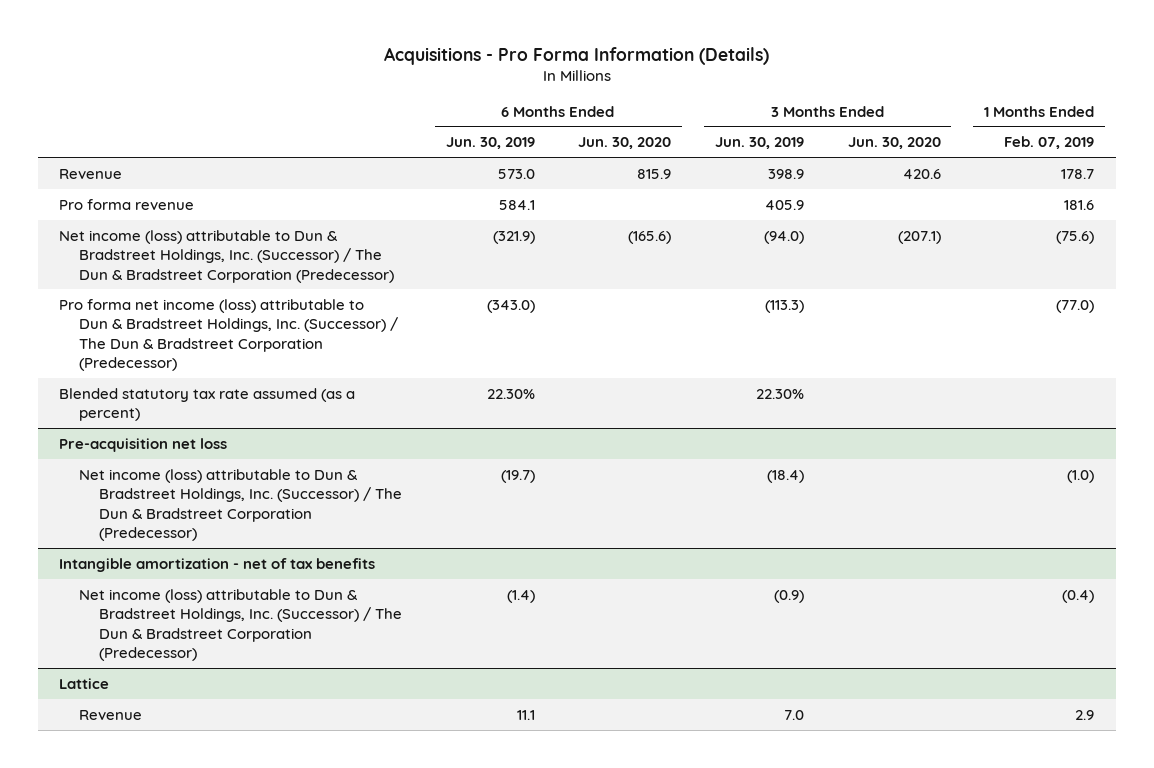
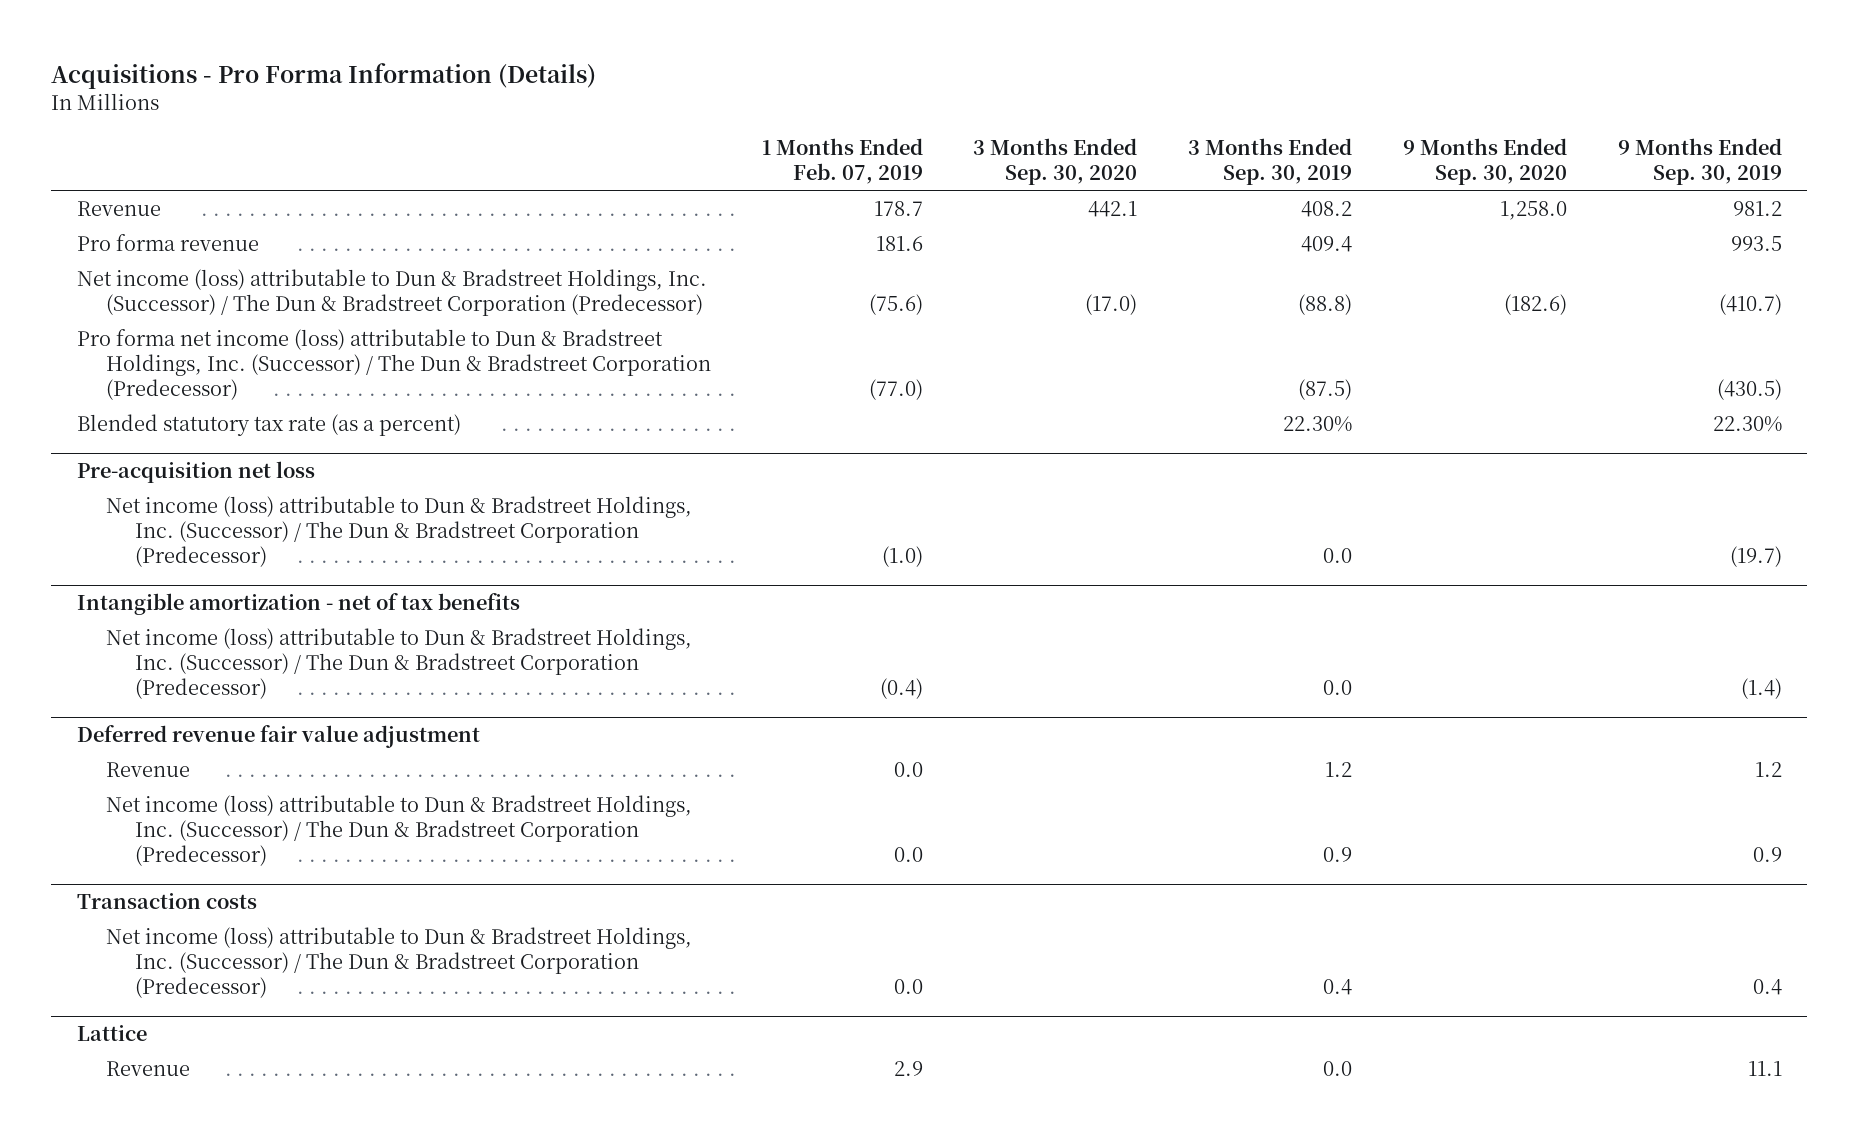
- | 6 Months Ended Jun. 30, 2019 | 6 Months Ended Jun. 30, 2020 | 3 Months Ended Jun. 30, 2019 | 3 Months Ended Jun. 30, 2020 | 1 Months Ended Feb. 07, 2019
+ | 1 Months Ended Feb. 07, 2019 | 3 Months Ended Sep. 30, 2020 | 3 Months Ended Sep. 30, 2019 | 9 Months Ended Sep. 30, 2020 | 9 Months Ended Sep. 30, 2019
- Blended statutory tax rate assumed (as a percent) | 22.30% | | 22.30% | |
+ Blended statutory tax rate (as a percent) | | | 22.30% | | 22.30%
+ Deferred revenue fair value adjustment
+ Revenue | 0.0 | | 1.2 | | 1.2
+ Net income (loss) attributable to Dun & Bradstreet Holdings, Inc. (Successor) / The Dun & Bradstreet Corporation (Predecessor) | 0.0 | | 0.9 | | 0.9
+ Transaction costs
+ Net income (loss) attributable to Dun & Bradstreet Holdings, Inc. (Successor) / The Dun & Bradstreet Corporation (Predecessor) | 0.0 | | 0.4 | | 0.4

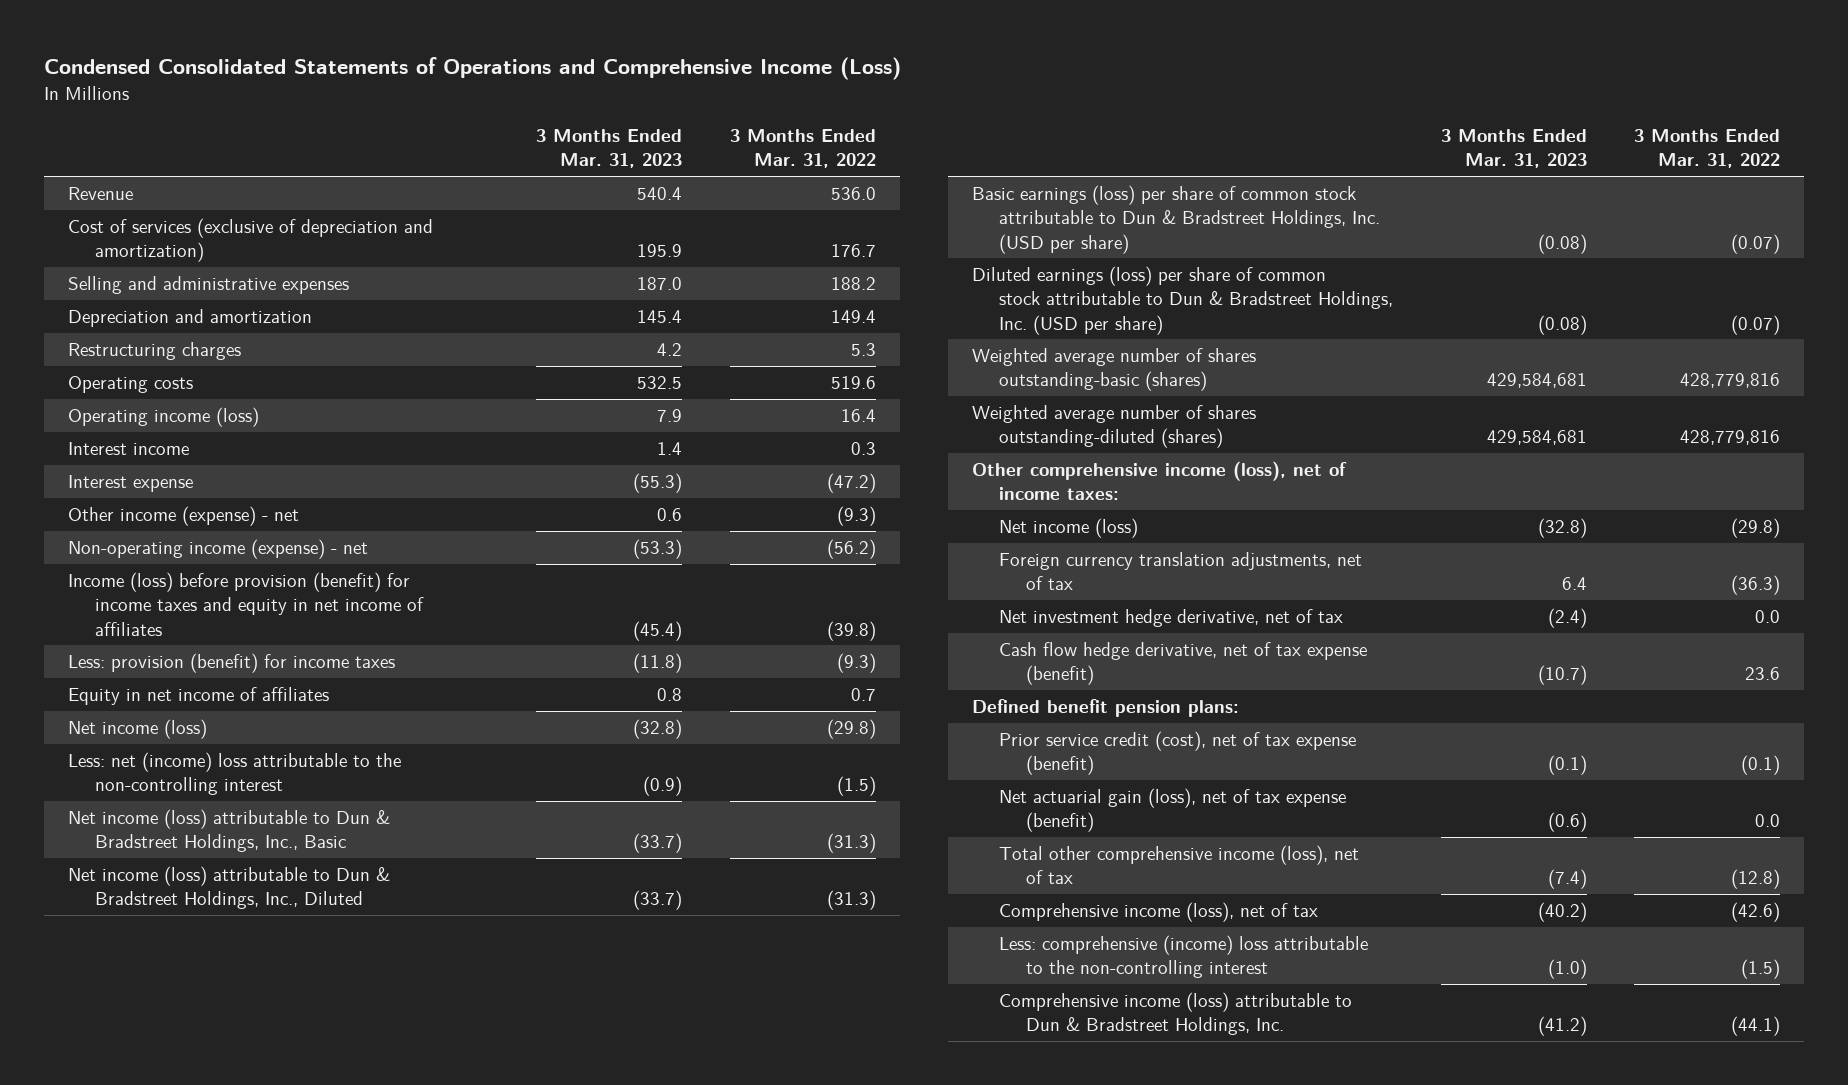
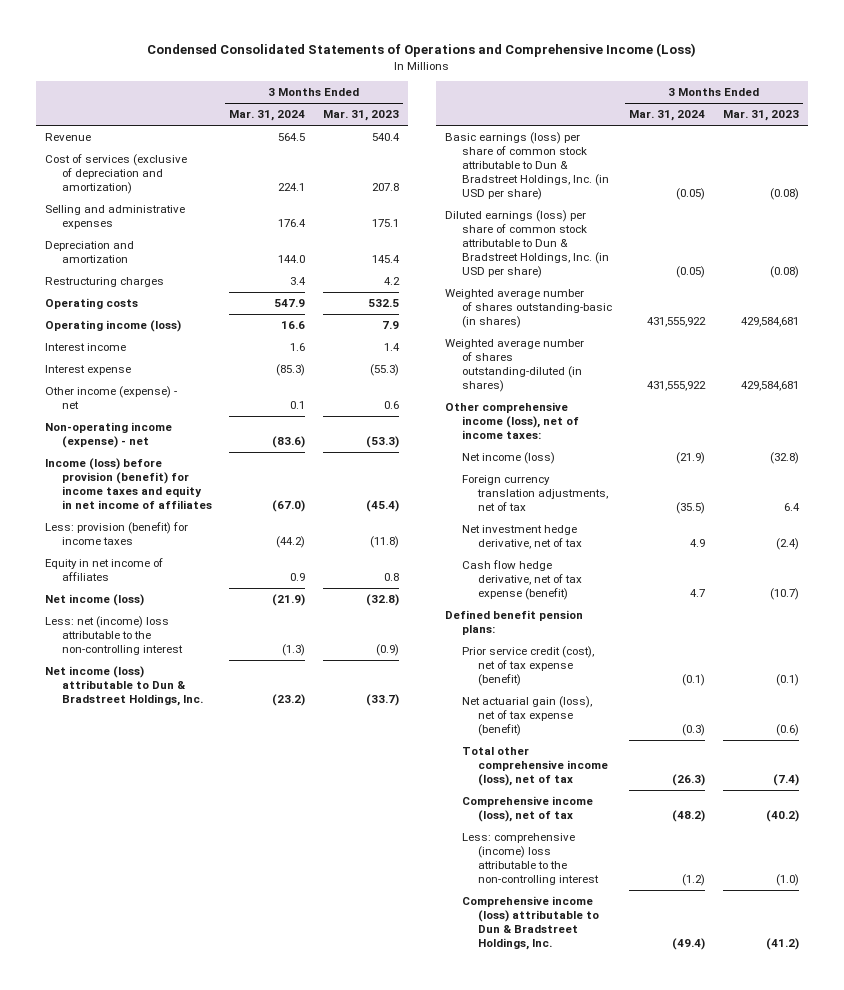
- | 3 Months Ended Mar. 31, 2023 | 3 Months Ended Mar. 31, 2022
+ | 3 Months Ended Mar. 31, 2024 | 3 Months Ended Mar. 31, 2023
- Cost of services (exclusive of depreciation and amortization) | 195.9 | 176.7
- Selling and administrative expenses | 187.0 | 188.2
+ Cost of services (exclusive of depreciation and amortization) | 224.1 | 207.8
+ Selling and administrative expenses | 176.4 | 175.1
- Net income (loss) attributable to Dun & Bradstreet Holdings, Inc., Basic | (33.7) | (31.3)
- Net income (loss) attributable to Dun & Bradstreet Holdings, Inc., Diluted | (33.7) | (31.3)
- Basic earnings (loss) per share of common stock attributable to Dun & Bradstreet Holdings, Inc. (USD per share) | (0.08) | (0.07)
- Diluted earnings (loss) per share of common stock attributable to Dun & Bradstreet Holdings, Inc. (USD per share) | (0.08) | (0.07)
- Weighted average number of shares outstanding-basic (shares) | 429,584,681 | 428,779,816
- Weighted average number of shares outstanding-diluted (shares) | 429,584,681 | 428,779,816
+ Net income (loss) attributable to Dun & Bradstreet Holdings, Inc. | (23.2) | (33.7)
+ Basic earnings (loss) per share of common stock attributable to Dun & Bradstreet Holdings, Inc. (in USD per share) | (0.05) | (0.08)
+ Diluted earnings (loss) per share of common stock attributable to Dun & Bradstreet Holdings, Inc. (in USD per share) | (0.05) | (0.08)
+ Weighted average number of shares outstanding-basic (in shares) | 431,555,922 | 429,584,681
+ Weighted average number of shares outstanding-diluted (in shares) | 431,555,922 | 429,584,681

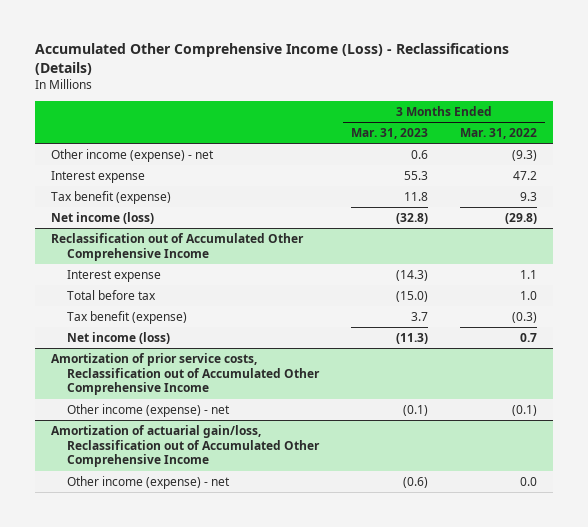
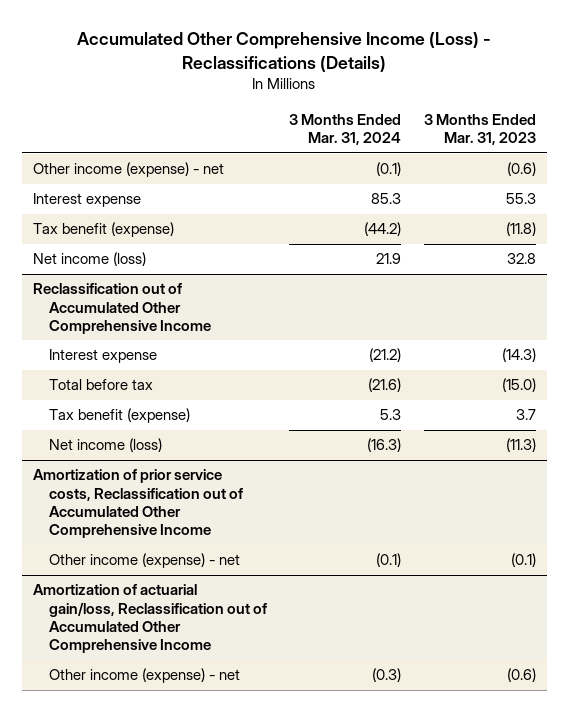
- | 3 Months Ended Mar. 31, 2023 | 3 Months Ended Mar. 31, 2022
+ | 3 Months Ended Mar. 31, 2024 | 3 Months Ended Mar. 31, 2023
- Other income (expense) - net | 0.6 | (9.3)
+ Other income (expense) - net | (0.1) | (0.6)
- Tax benefit (expense) | 11.8 | 9.3
- Net income (loss) | (32.8) | (29.8)
+ Tax benefit (expense) | (44.2) | (11.8)
+ Net income (loss) | 21.9 | 32.8

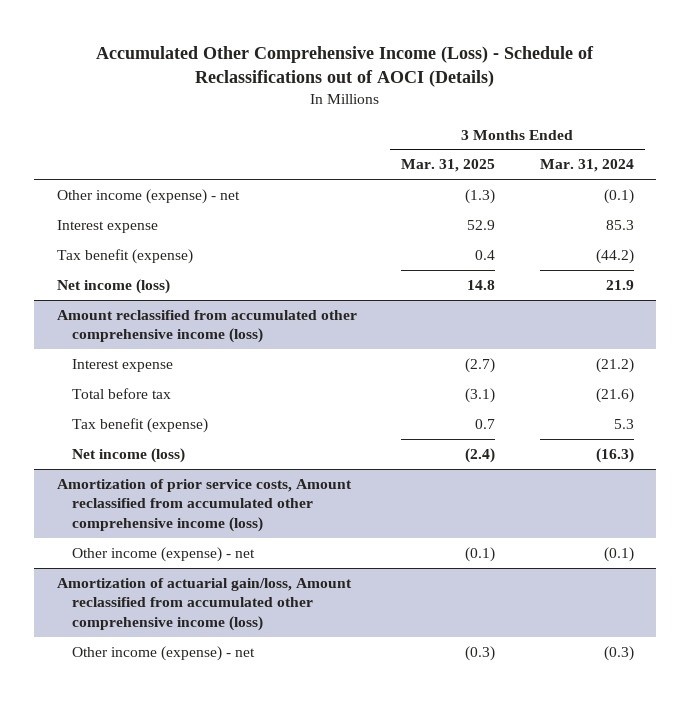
- Accumulated Other Comprehensive Income (Loss) - Reclassifications (Details)
+ Accumulated Other Comprehensive Income (Loss) - Schedule of Reclassifications out of AOCI (Details)
- | 3 Months Ended Mar. 31, 2024 | 3 Months Ended Mar. 31, 2023
+ | 3 Months Ended Mar. 31, 2025 | 3 Months Ended Mar. 31, 2024
- Reclassification out of Accumulated Other Comprehensive Income
+ Amount reclassified from accumulated other comprehensive income (loss)
- Amortization of prior service costs, Reclassification out of Accumulated Other Comprehensive Income
+ Amortization of prior service costs, Amount reclassified from accumulated other comprehensive income (loss)
- Amortization of actuarial gain/loss, Reclassification out of Accumulated Other Comprehensive Income
+ Amortization of actuarial gain/loss, Amount reclassified from accumulated other comprehensive income (loss)

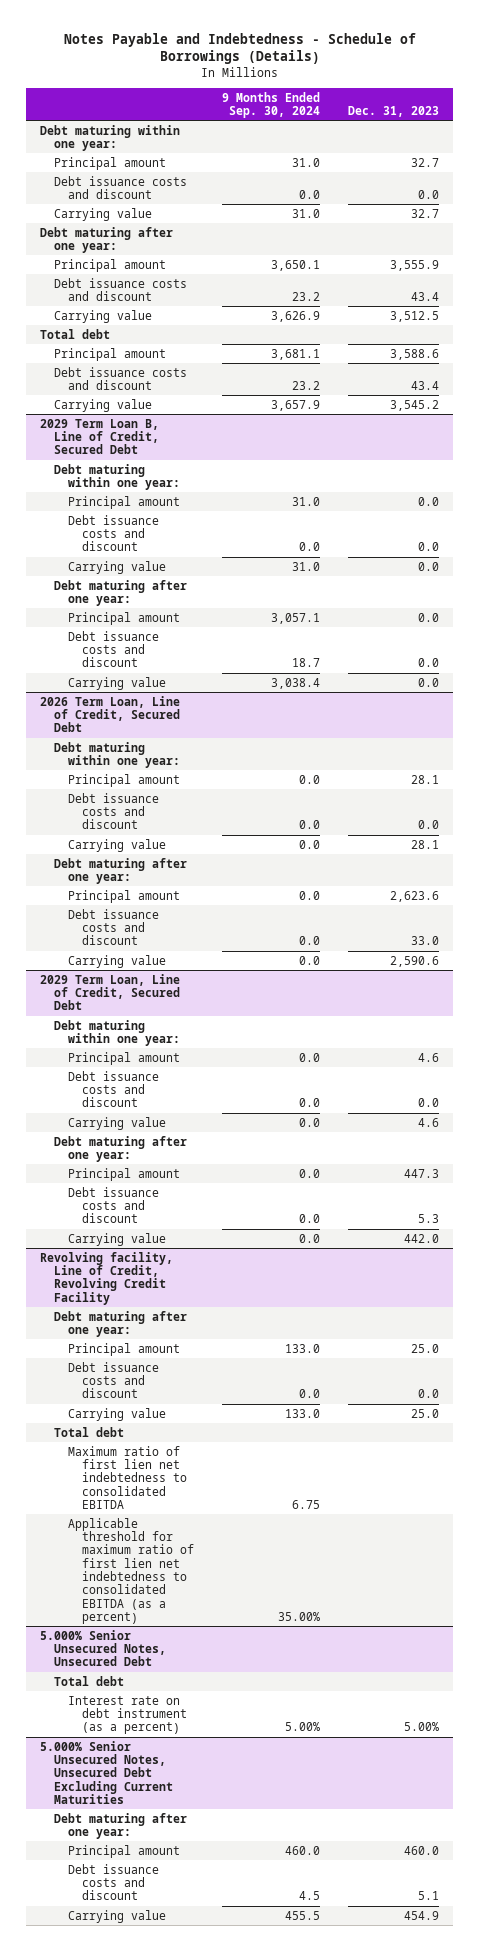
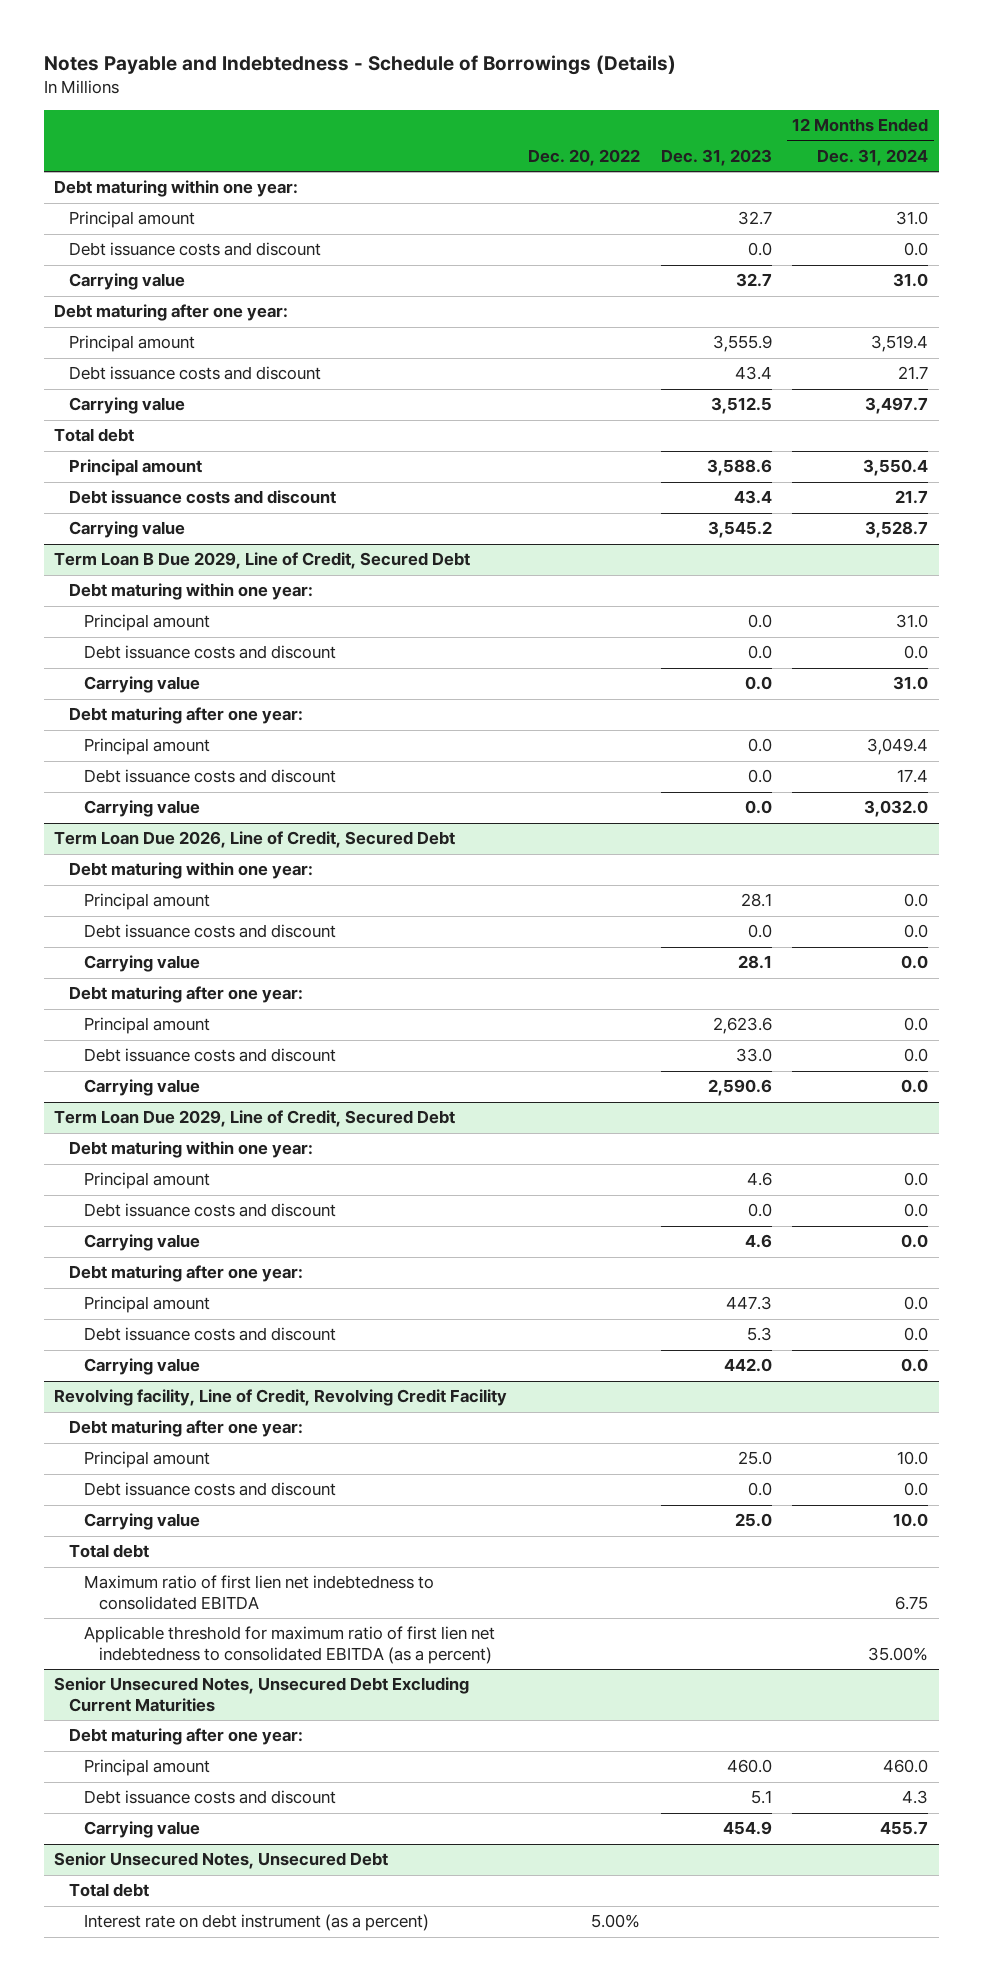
- | 9 Months Ended Sep. 30, 2024 | Dec. 31, 2023
+ | Dec. 20, 2022 | Dec. 31, 2023 | 12 Months Ended Dec. 31, 2024
- 2029 Term Loan B, Line of Credit, Secured Debt
+ Term Loan B Due 2029, Line of Credit, Secured Debt
- 2026 Term Loan, Line of Credit, Secured Debt
+ Term Loan Due 2026, Line of Credit, Secured Debt
- 2029 Term Loan, Line of Credit, Secured Debt
+ Term Loan Due 2029, Line of Credit, Secured Debt
- 5.000% Senior Unsecured Notes, Unsecured Debt
- Total debt
- Interest rate on debt instrument (as a percent) | 5.00% | 5.00%
- 5.000% Senior Unsecured Notes, Unsecured Debt Excluding Current Maturities
+ Senior Unsecured Notes, Unsecured Debt Excluding Current Maturities
+ Senior Unsecured Notes, Unsecured Debt
+ Total debt
+ Interest rate on debt instrument (as a percent) | 5.00% | |

